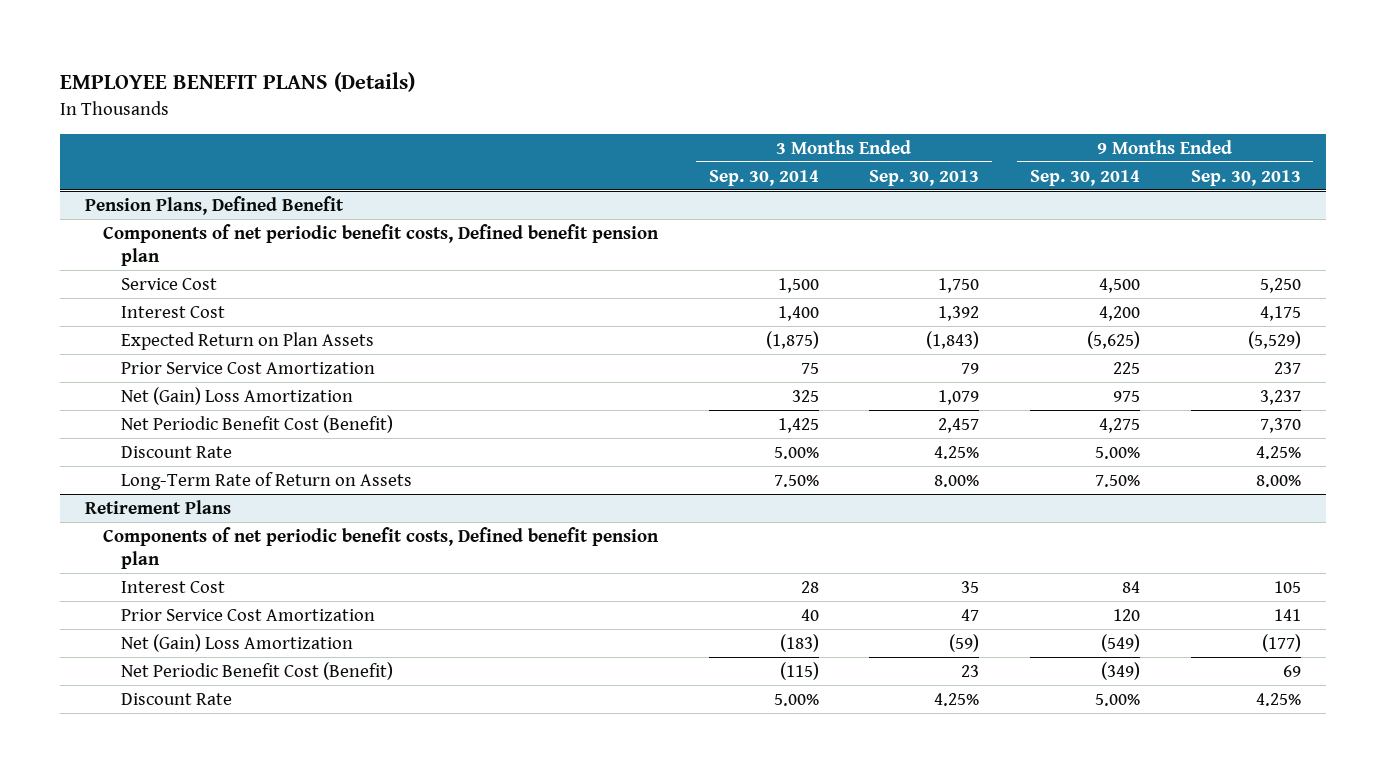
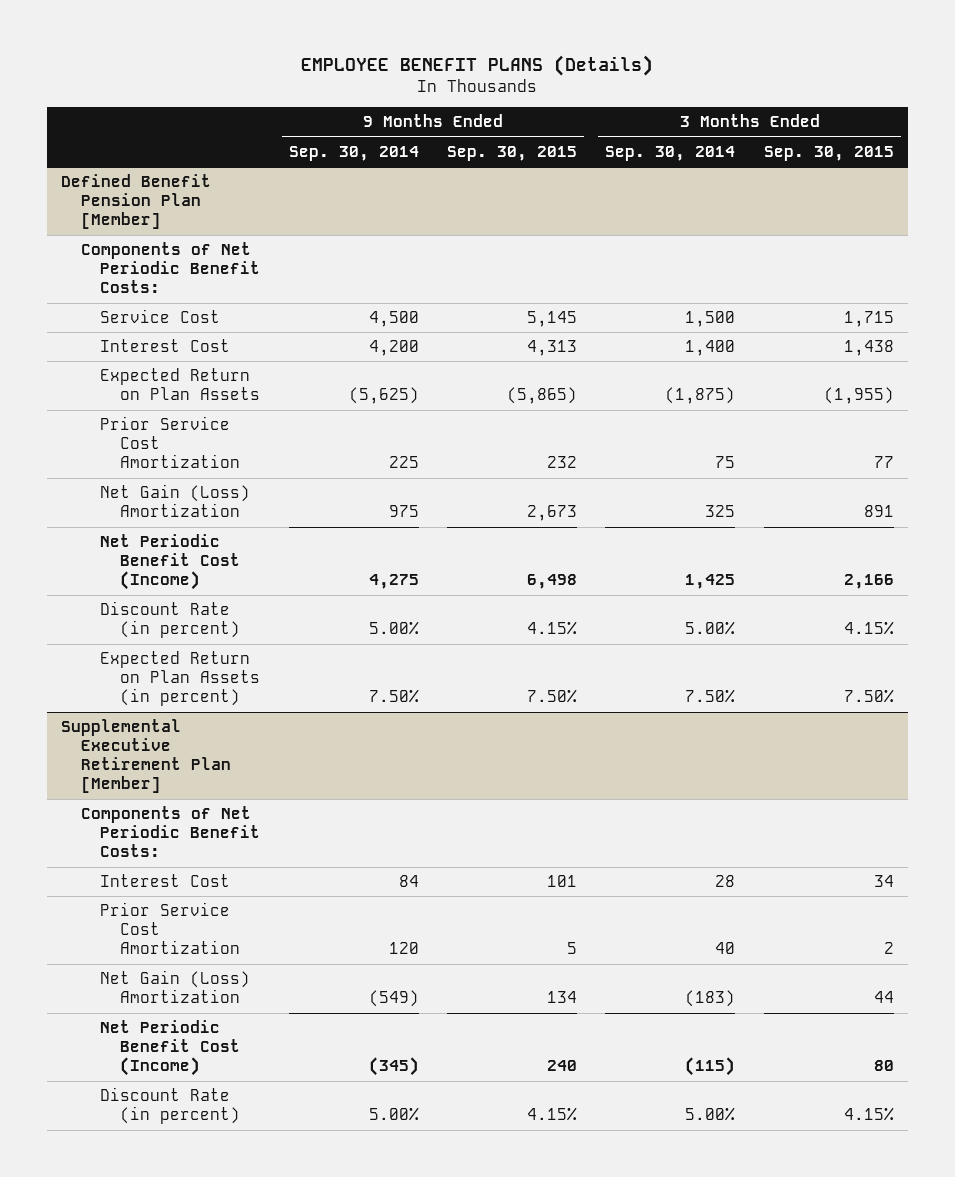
- | 3 Months Ended Sep. 30, 2014 | 3 Months Ended Sep. 30, 2013 | 9 Months Ended Sep. 30, 2014 | 9 Months Ended Sep. 30, 2013
+ | 9 Months Ended Sep. 30, 2014 | 9 Months Ended Sep. 30, 2015 | 3 Months Ended Sep. 30, 2014 | 3 Months Ended Sep. 30, 2015
- Pension Plans, Defined Benefit
- Components of net periodic benefit costs, Defined benefit pension plan
+ Defined Benefit Pension Plan [Member]
+ Components of Net Periodic Benefit Costs:
- Net (Gain) Loss Amortization | 325 | 1,079 | 975 | 3,237
- Net Periodic Benefit Cost (Benefit) | 1,425 | 2,457 | 4,275 | 7,370
- Discount Rate | 5.00% | 4.25% | 5.00% | 4.25%
- Long-Term Rate of Return on Assets | 7.50% | 8.00% | 7.50% | 8.00%
- Retirement Plans
- Components of net periodic benefit costs, Defined benefit pension plan
+ Net Gain (Loss) Amortization | 975 | 2,673 | 325 | 891
+ Net Periodic Benefit Cost (Income) | 4,275 | 6,498 | 1,425 | 2,166
+ Discount Rate (in percent) | 5.00% | 4.15% | 5.00% | 4.15%
+ Expected Return on Plan Assets (in percent) | 7.50% | 7.50% | 7.50% | 7.50%
+ Supplemental Executive Retirement Plan [Member]
+ Components of Net Periodic Benefit Costs:
- Net (Gain) Loss Amortization | (183) | (59) | (549) | (177)
- Net Periodic Benefit Cost (Benefit) | (115) | 23 | (349) | 69
- Discount Rate | 5.00% | 4.25% | 5.00% | 4.25%
+ Net Gain (Loss) Amortization | (549) | 134 | (183) | 44
+ Net Periodic Benefit Cost (Income) | (345) | 240 | (115) | 80
+ Discount Rate (in percent) | 5.00% | 4.15% | 5.00% | 4.15%

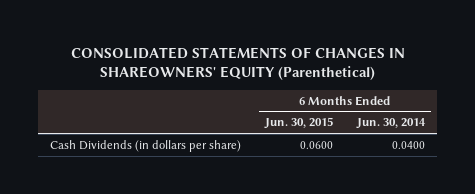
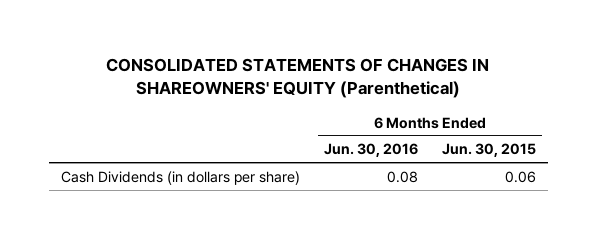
- | 6 Months Ended Jun. 30, 2015 | 6 Months Ended Jun. 30, 2014
+ | 6 Months Ended Jun. 30, 2016 | 6 Months Ended Jun. 30, 2015
- Cash Dividends (in dollars per share) | 0.0600 | 0.0400
+ Cash Dividends (in dollars per share) | 0.08 | 0.06

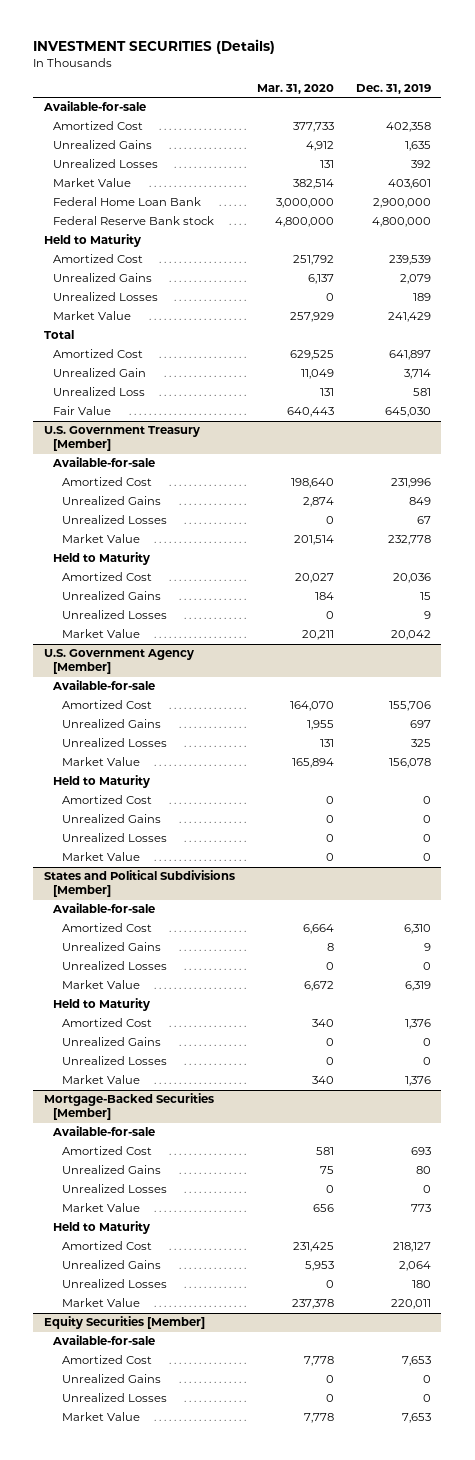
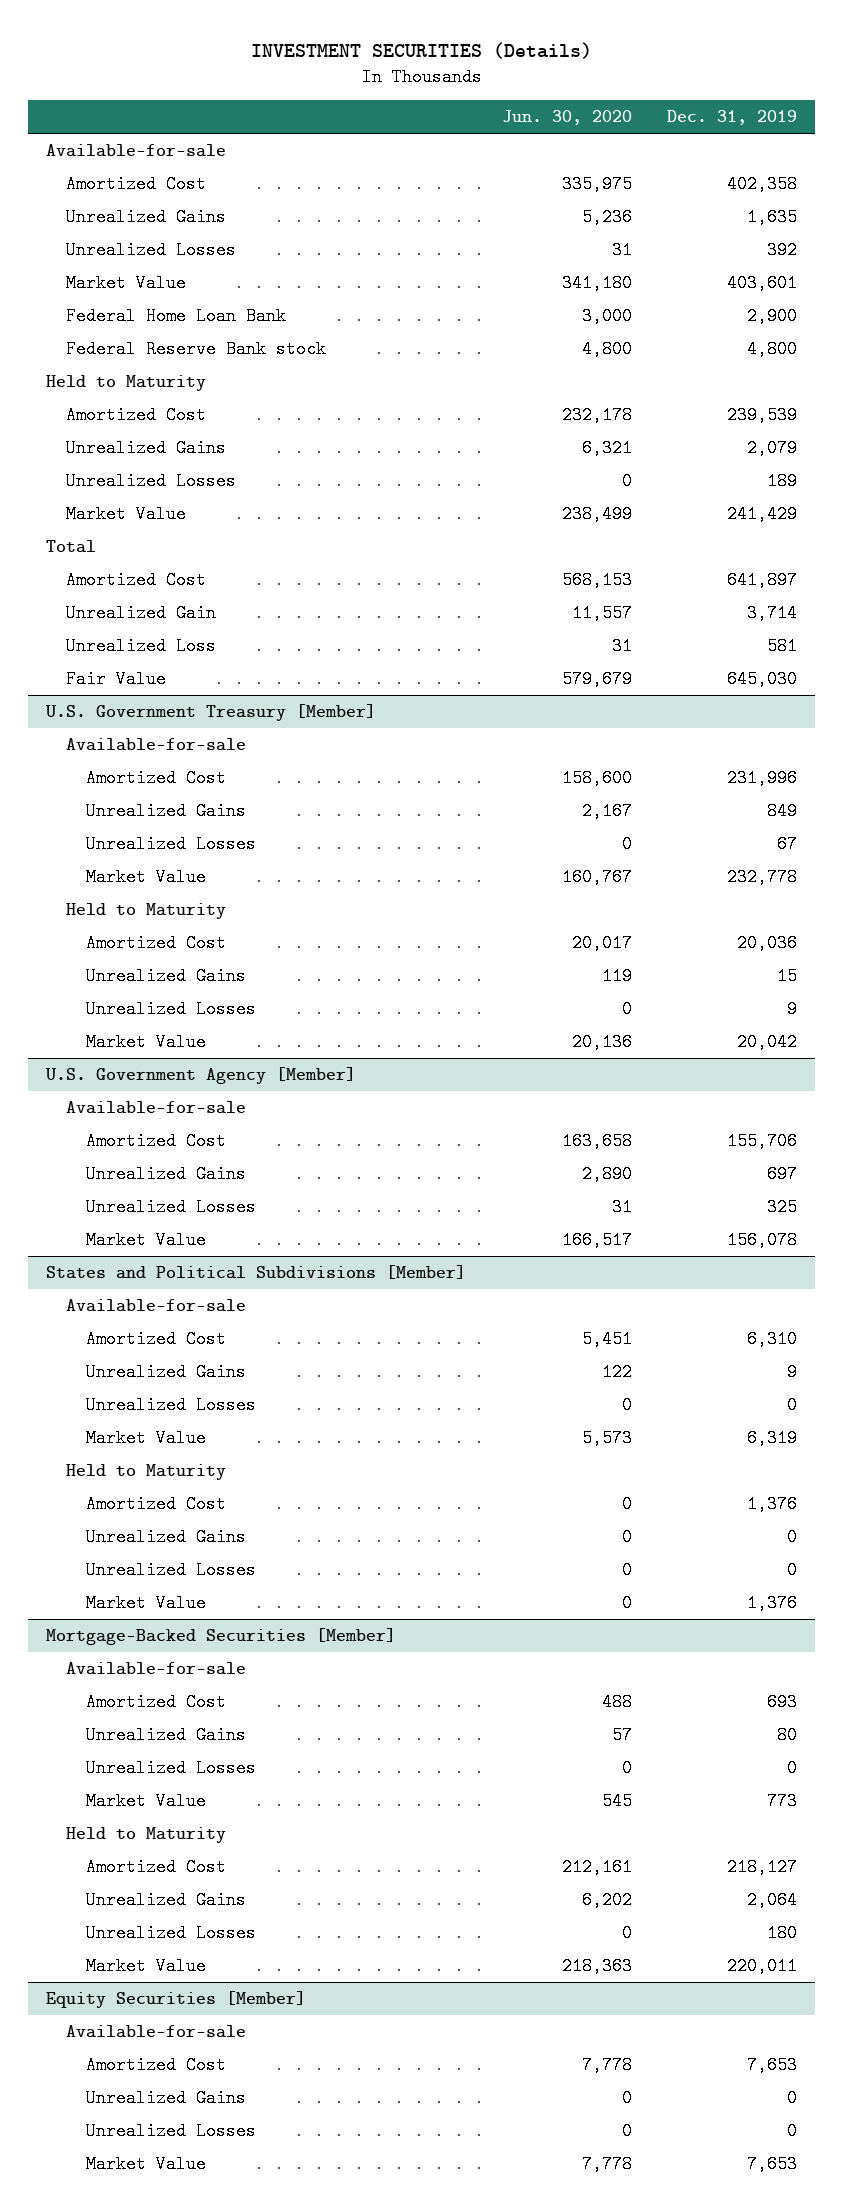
- | Mar. 31, 2020 | Dec. 31, 2019
+ | Jun. 30, 2020 | Dec. 31, 2019
- Federal Home Loan Bank | 3,000,000 | 2,900,000
- Federal Reserve Bank stock | 4,800,000 | 4,800,000
+ Federal Home Loan Bank | 3,000 | 2,900
+ Federal Reserve Bank stock | 4,800 | 4,800
@ U.S. Government Agency [Member]
- Held to Maturity
- Amortized Cost | 0 | 0
- Unrealized Gains | 0 | 0
- Unrealized Losses | 0 | 0
- Market Value | 0 | 0

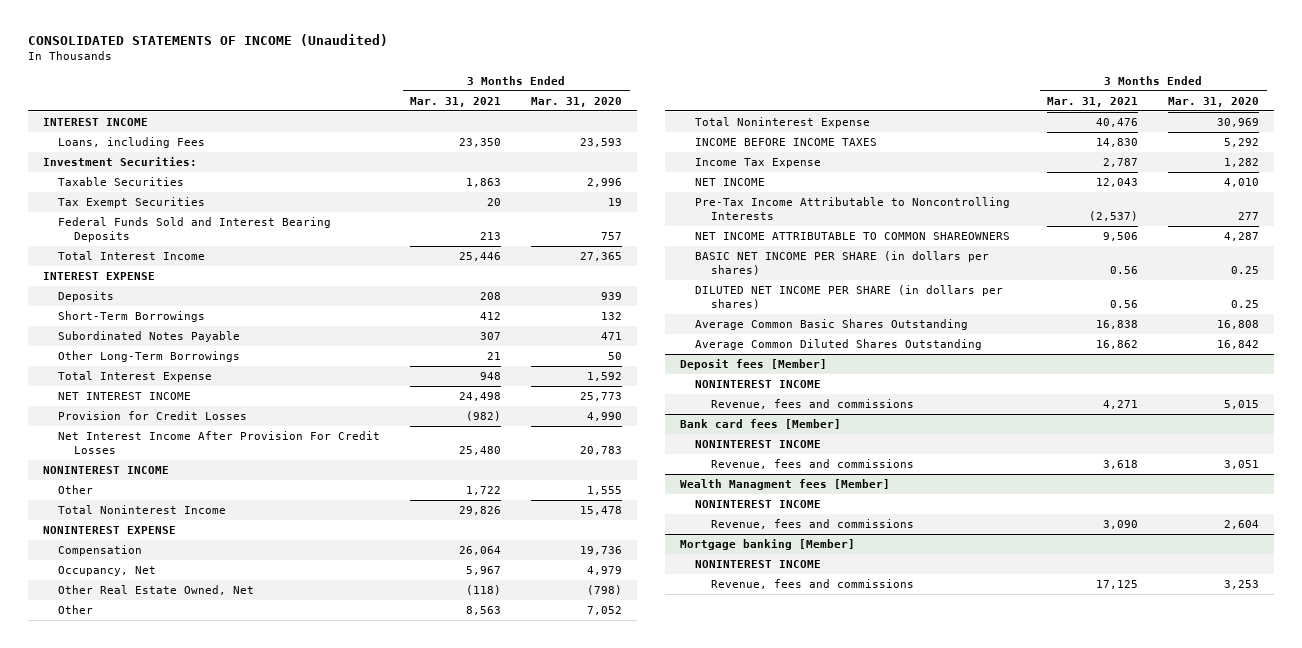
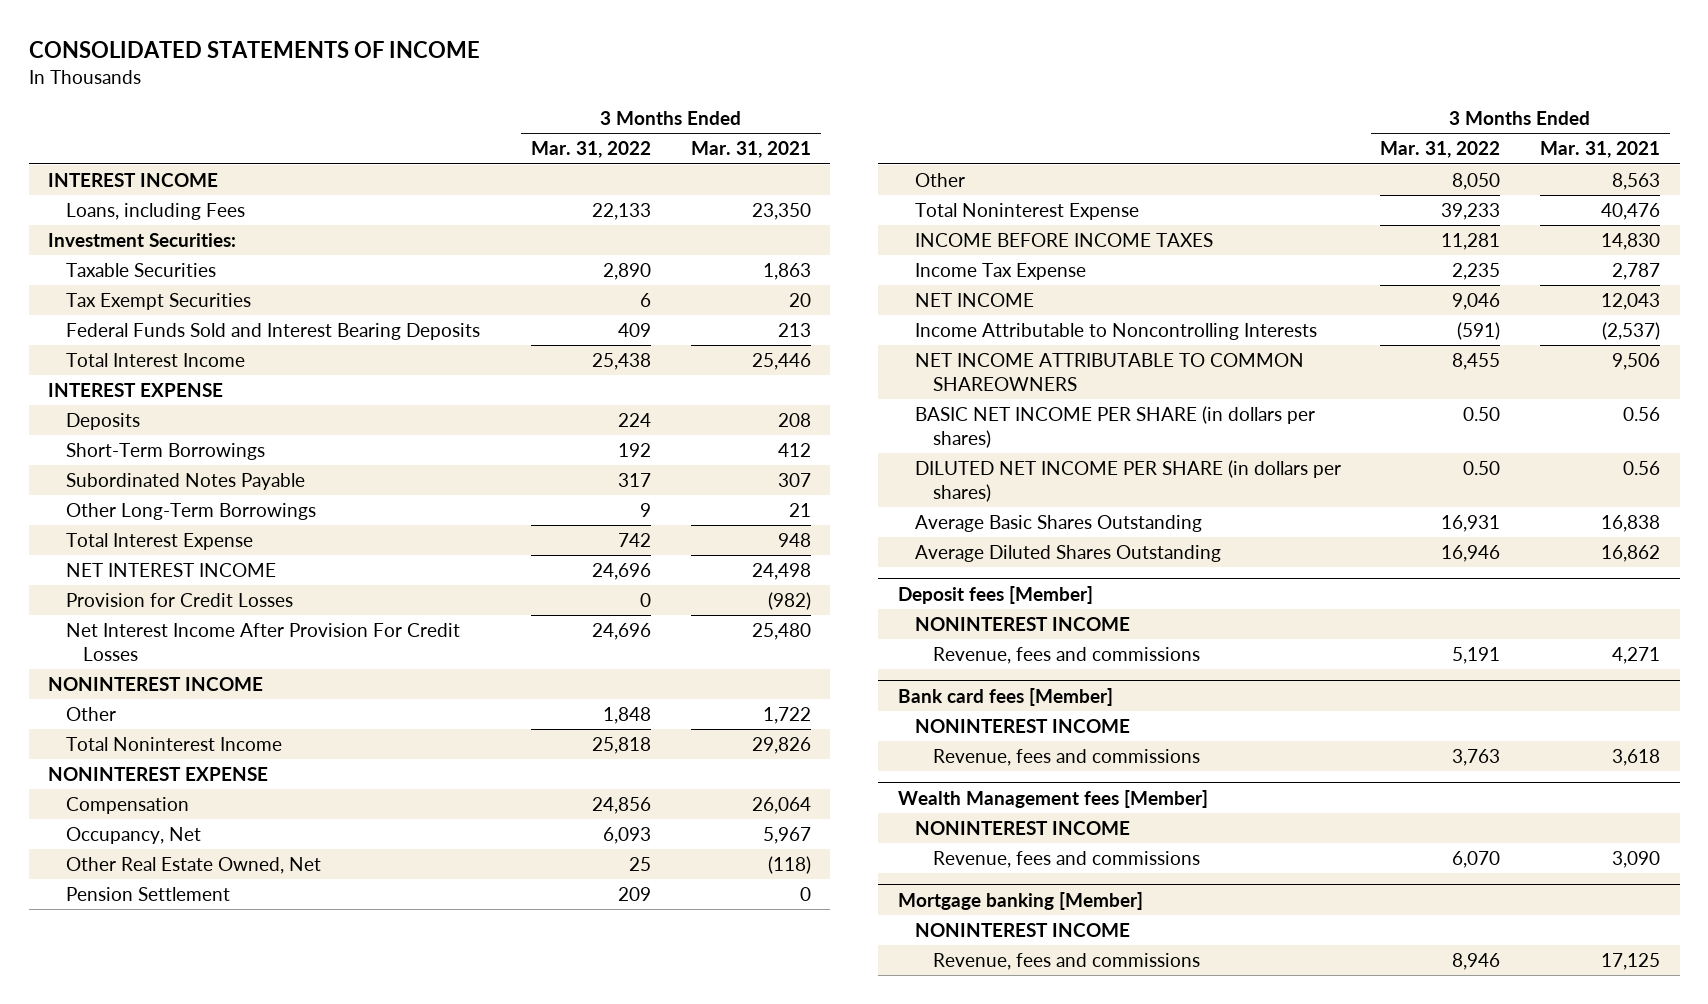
- CONSOLIDATED STATEMENTS OF INCOME (Unaudited)
+ CONSOLIDATED STATEMENTS OF INCOME
- | 3 Months Ended Mar. 31, 2021 | 3 Months Ended Mar. 31, 2020
+ | 3 Months Ended Mar. 31, 2022 | 3 Months Ended Mar. 31, 2021
+ Pension Settlement | 209 | 0
- Pre-Tax Income Attributable to Noncontrolling Interests | (2,537) | 277
+ Income Attributable to Noncontrolling Interests | (591) | (2,537)
- Average Common Basic Shares Outstanding | 16,838 | 16,808
- Average Common Diluted Shares Outstanding | 16,862 | 16,842
+ Average Basic Shares Outstanding | 16,931 | 16,838
+ Average Diluted Shares Outstanding | 16,946 | 16,862
- Wealth Managment fees [Member]
+ Wealth Management fees [Member]

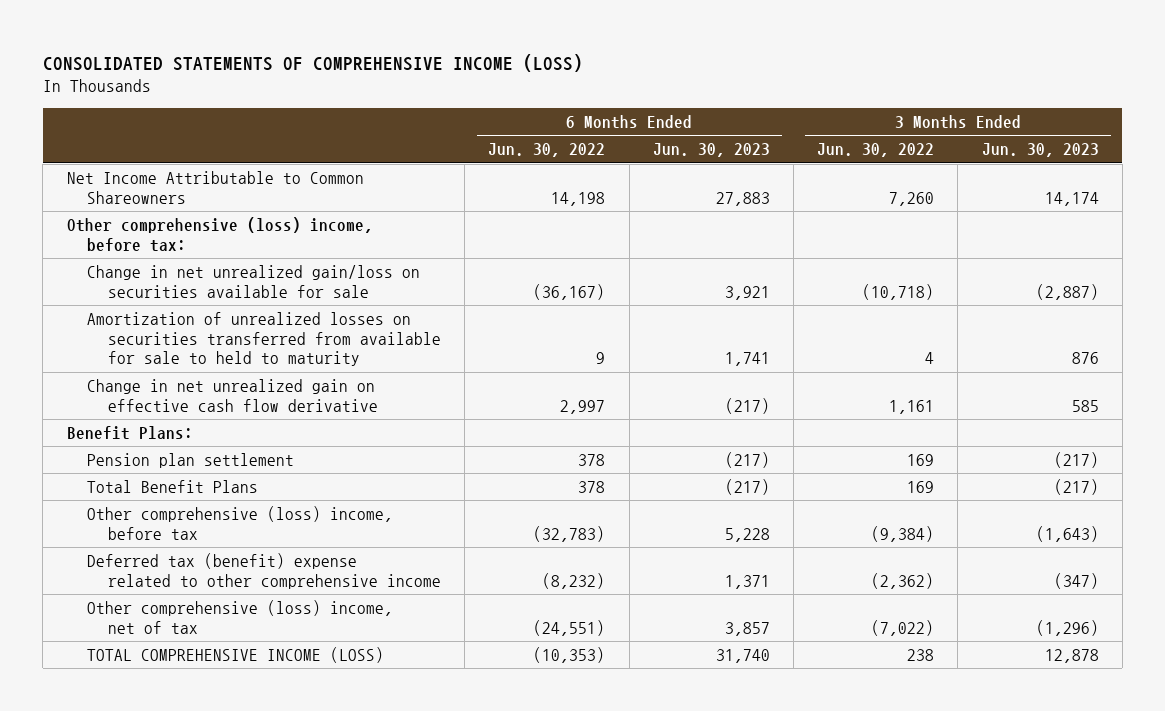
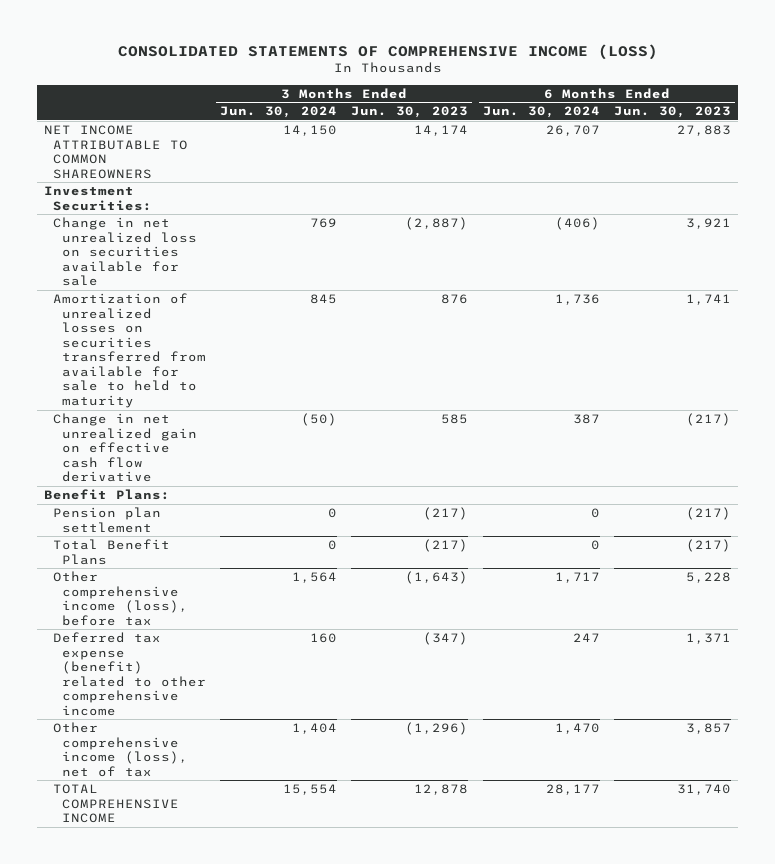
- | 6 Months Ended Jun. 30, 2022 | 6 Months Ended Jun. 30, 2023 | 3 Months Ended Jun. 30, 2022 | 3 Months Ended Jun. 30, 2023
+ | 3 Months Ended Jun. 30, 2024 | 3 Months Ended Jun. 30, 2023 | 6 Months Ended Jun. 30, 2024 | 6 Months Ended Jun. 30, 2023
- Net Income Attributable to Common Shareowners | 14,198 | 27,883 | 7,260 | 14,174
- Other comprehensive (loss) income, before tax:
- Change in net unrealized gain/loss on securities available for sale | (36,167) | 3,921 | (10,718) | (2,887)
+ NET INCOME ATTRIBUTABLE TO COMMON SHAREOWNERS | 14,150 | 14,174 | 26,707 | 27,883
+ Investment Securities:
+ Change in net unrealized loss on securities available for sale | 769 | (2,887) | (406) | 3,921
- Other comprehensive (loss) income, before tax | (32,783) | 5,228 | (9,384) | (1,643)
- Deferred tax (benefit) expense related to other comprehensive income | (8,232) | 1,371 | (2,362) | (347)
- Other comprehensive (loss) income, net of tax | (24,551) | 3,857 | (7,022) | (1,296)
- TOTAL COMPREHENSIVE INCOME (LOSS) | (10,353) | 31,740 | 238 | 12,878
+ Other comprehensive income (loss), before tax | 1,564 | (1,643) | 1,717 | 5,228
+ Deferred tax expense (benefit) related to other comprehensive income | 160 | (347) | 247 | 1,371
+ Other comprehensive income (loss), net of tax | 1,404 | (1,296) | 1,470 | 3,857
+ TOTAL COMPREHENSIVE INCOME | 15,554 | 12,878 | 28,177 | 31,740

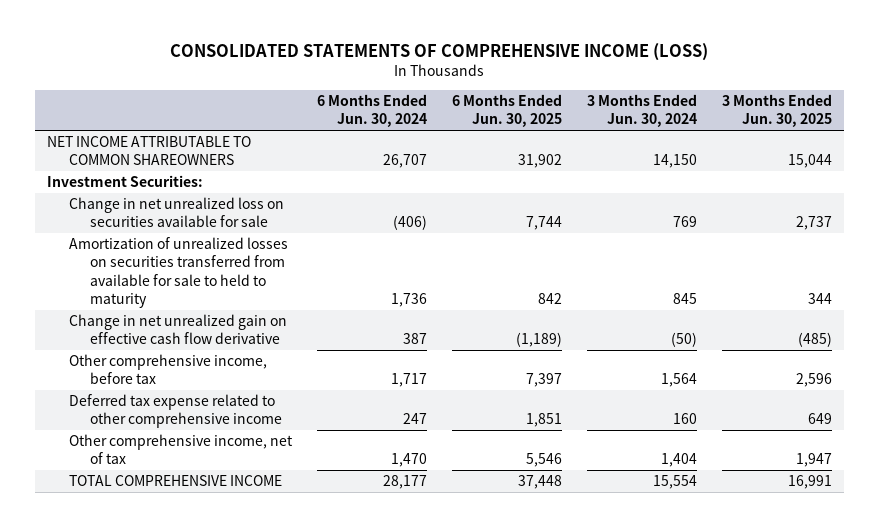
- | 3 Months Ended Jun. 30, 2024 | 3 Months Ended Jun. 30, 2023 | 6 Months Ended Jun. 30, 2024 | 6 Months Ended Jun. 30, 2023
+ | 6 Months Ended Jun. 30, 2024 | 6 Months Ended Jun. 30, 2025 | 3 Months Ended Jun. 30, 2024 | 3 Months Ended Jun. 30, 2025
- Benefit Plans:
- Pension plan settlement | 0 | (217) | 0 | (217)
- Total Benefit Plans | 0 | (217) | 0 | (217)
- Other comprehensive income (loss), before tax | 1,564 | (1,643) | 1,717 | 5,228
- Deferred tax expense (benefit) related to other comprehensive income | 160 | (347) | 247 | 1,371
- Other comprehensive income (loss), net of tax | 1,404 | (1,296) | 1,470 | 3,857
+ Other comprehensive income, before tax | 1,717 | 7,397 | 1,564 | 2,596
+ Deferred tax expense related to other comprehensive income | 247 | 1,851 | 160 | 649
+ Other comprehensive income, net of tax | 1,470 | 5,546 | 1,404 | 1,947

